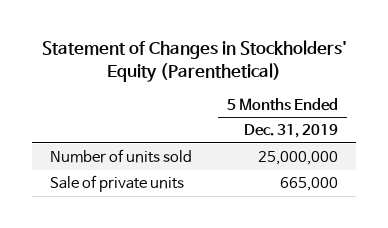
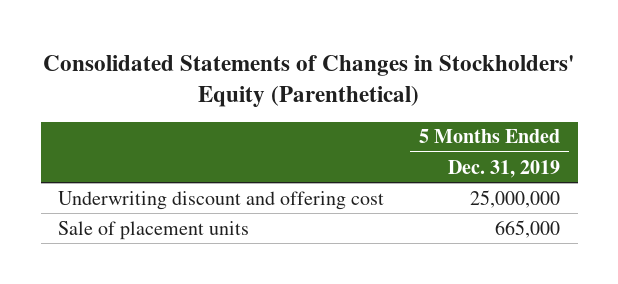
- Statement of Changes in Stockholders' Equity (Parenthetical)
+ Consolidated Statements of Changes in Stockholders' Equity (Parenthetical)
- Number of units sold | 25,000,000
- Sale of private units | 665,000
+ Underwriting discount and offering cost | 25,000,000
+ Sale of placement units | 665,000

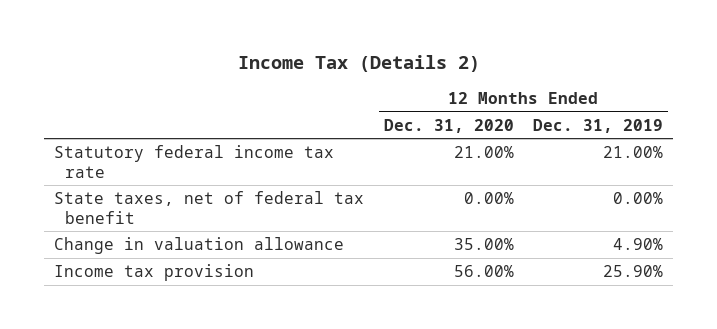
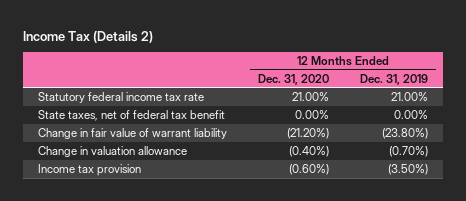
- Change in valuation allowance | 35.00% | 4.90%
- Income tax provision | 56.00% | 25.90%
+ Change in fair value of warrant liability | (21.20%) | (23.80%)
+ Change in valuation allowance | (0.40%) | (0.70%)
+ Income tax provision | (0.60%) | (3.50%)

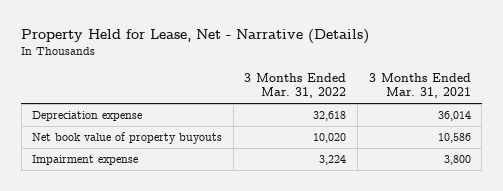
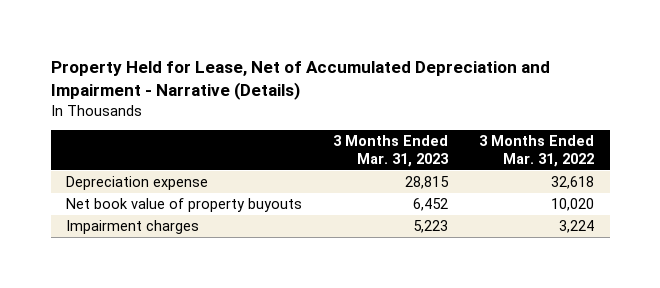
- Property Held for Lease, Net - Narrative (Details)
+ Property Held for Lease, Net of Accumulated Depreciation and Impairment - Narrative (Details)
- | 3 Months Ended Mar. 31, 2022 | 3 Months Ended Mar. 31, 2021
+ | 3 Months Ended Mar. 31, 2023 | 3 Months Ended Mar. 31, 2022
- Impairment expense | 3,224 | 3,800
+ Impairment charges | 5,223 | 3,224

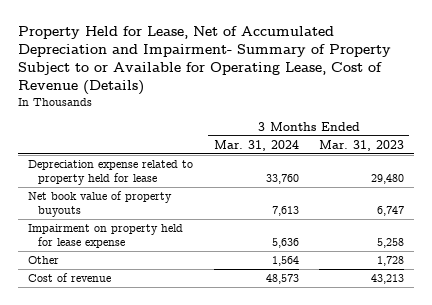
- Property Held for Lease, Net of Accumulated Depreciation and Impairment - Narrative (Details)
+ Property Held for Lease, Net of Accumulated Depreciation and Impairment- Summary of Property Subject to or Available for Operating Lease, Cost of Revenue (Details)
- | 3 Months Ended Mar. 31, 2023 | 3 Months Ended Mar. 31, 2022
+ | 3 Months Ended Mar. 31, 2024 | 3 Months Ended Mar. 31, 2023
- Depreciation expense | 28,815 | 32,618
- Net book value of property buyouts | 6,452 | 10,020
- Impairment charges | 5,223 | 3,224
+ Depreciation expense related to property held for lease | 33,760 | 29,480
+ Net book value of property buyouts | 7,613 | 6,747
+ Impairment on property held for lease expense | 5,636 | 5,258
+ Other | 1,564 | 1,728
+ Cost of revenue | 48,573 | 43,213

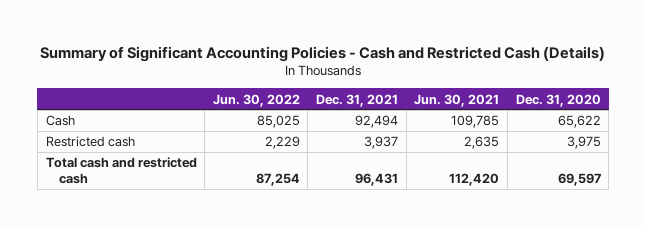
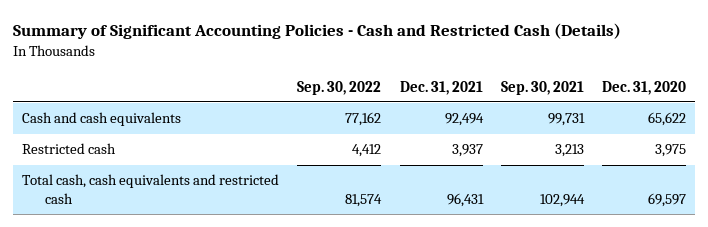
- | Jun. 30, 2022 | Dec. 31, 2021 | Jun. 30, 2021 | Dec. 31, 2020
+ | Sep. 30, 2022 | Dec. 31, 2021 | Sep. 30, 2021 | Dec. 31, 2020
- Cash | 85,025 | 92,494 | 109,785 | 65,622
+ Cash and cash equivalents | 77,162 | 92,494 | 99,731 | 65,622
- Total cash and restricted cash | 87,254 | 96,431 | 112,420 | 69,597
+ Total cash, cash equivalents and restricted cash | 81,574 | 96,431 | 102,944 | 69,597

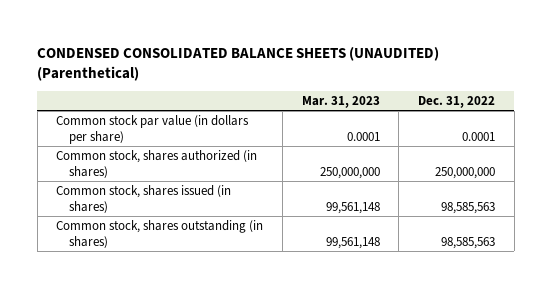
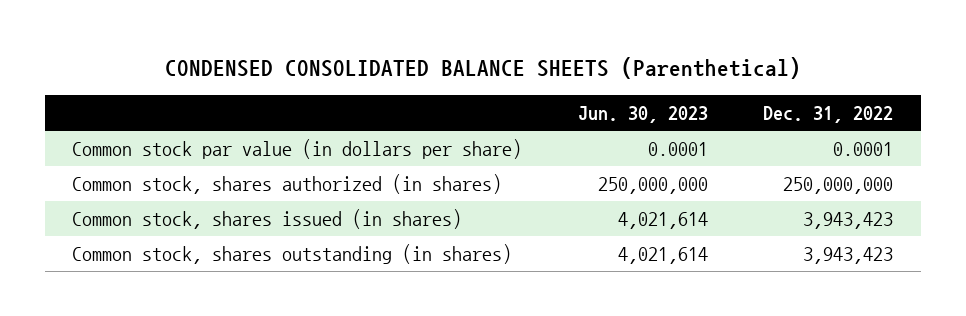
- CONDENSED CONSOLIDATED BALANCE SHEETS (UNAUDITED) (Parenthetical)
+ CONDENSED CONSOLIDATED BALANCE SHEETS (Parenthetical)
- | Mar. 31, 2023 | Dec. 31, 2022
+ | Jun. 30, 2023 | Dec. 31, 2022
- Common stock, shares issued (in shares) | 99,561,148 | 98,585,563
- Common stock, shares outstanding (in shares) | 99,561,148 | 98,585,563
+ Common stock, shares issued (in shares) | 4,021,614 | 3,943,423
+ Common stock, shares outstanding (in shares) | 4,021,614 | 3,943,423

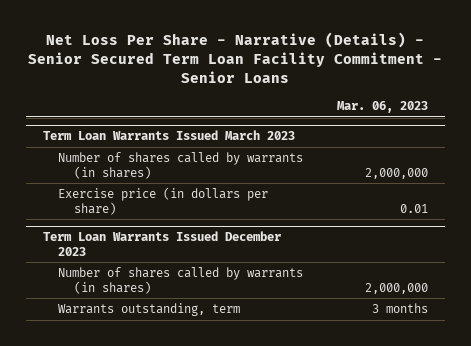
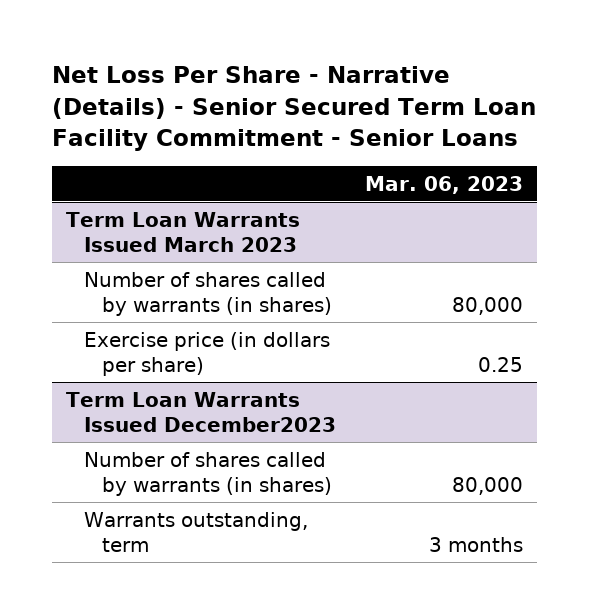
@ Term Loan Warrants Issued March 2023
- Number of shares called by warrants (in shares) | 2,000,000
- Exercise price (in dollars per share) | 0.01
- Term Loan Warrants Issued December 2023
- Number of shares called by warrants (in shares) | 2,000,000
@ Term Loan Warrants Issued March 2023
+ Number of shares called by warrants (in shares) | 80,000
+ Exercise price (in dollars per share) | 0.25
+ Term Loan Warrants Issued December2023
+ Number of shares called by warrants (in shares) | 80,000

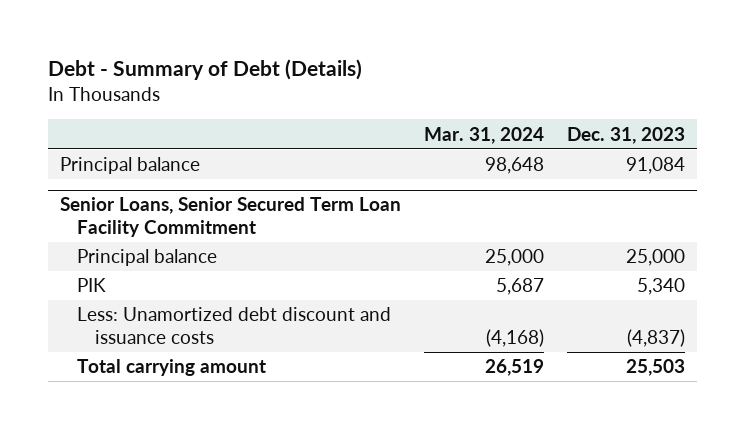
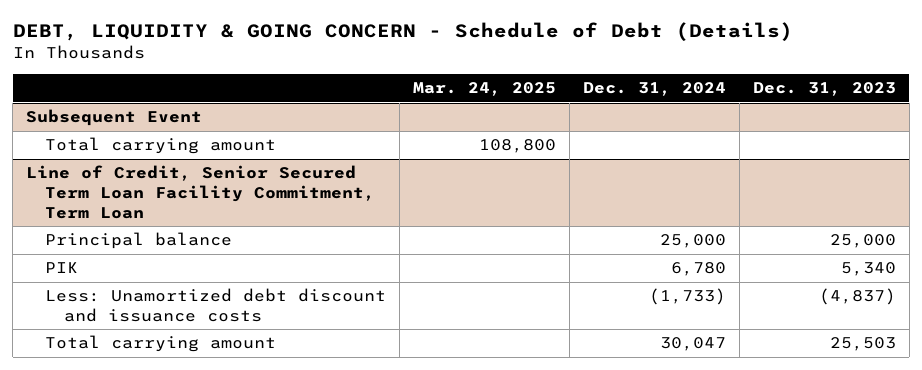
- Debt - Summary of Debt (Details)
+ DEBT, LIQUIDITY & GOING CONCERN - Schedule of Debt (Details)
- | Mar. 31, 2024 | Dec. 31, 2023
+ | Mar. 24, 2025 | Dec. 31, 2024 | Dec. 31, 2023
- Principal balance | 98,648 | 91,084
- Senior Loans, Senior Secured Term Loan Facility Commitment
+ Subsequent Event
+ Total carrying amount | 108,800 | |
+ Line of Credit, Senior Secured Term Loan Facility Commitment, Term Loan

